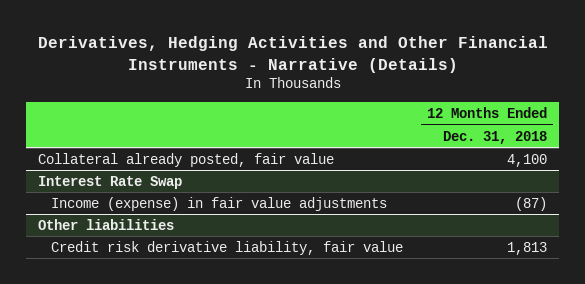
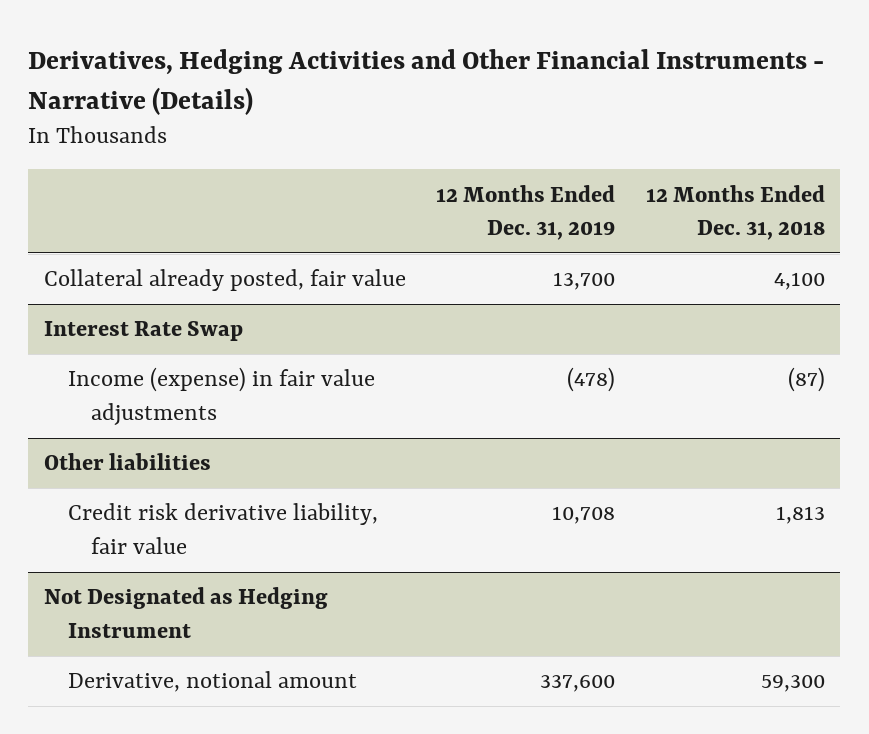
- | 12 Months Ended Dec. 31, 2018
+ | 12 Months Ended Dec. 31, 2019 | 12 Months Ended Dec. 31, 2018
+ Not Designated as Hedging Instrument
+ Derivative, notional amount | 337,600 | 59,300

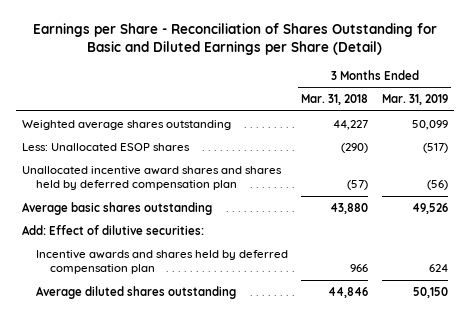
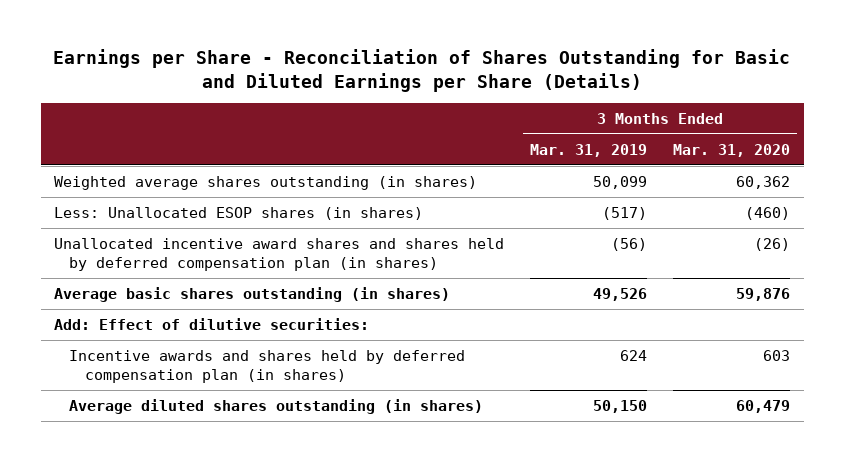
- Earnings per Share - Reconciliation of Shares Outstanding for Basic and Diluted Earnings per Share (Detail)
+ Earnings per Share - Reconciliation of Shares Outstanding for Basic and Diluted Earnings per Share (Details)
- | 3 Months Ended Mar. 31, 2018 | 3 Months Ended Mar. 31, 2019
+ | 3 Months Ended Mar. 31, 2019 | 3 Months Ended Mar. 31, 2020
- Weighted average shares outstanding | 44,227 | 50,099
- Less: Unallocated ESOP shares | (290) | (517)
- Unallocated incentive award shares and shares held by deferred compensation plan | (57) | (56)
- Average basic shares outstanding | 43,880 | 49,526
+ Weighted average shares outstanding (in shares) | 50,099 | 60,362
+ Less: Unallocated ESOP shares (in shares) | (517) | (460)
+ Unallocated incentive award shares and shares held by deferred compensation plan (in shares) | (56) | (26)
+ Average basic shares outstanding (in shares) | 49,526 | 59,876
- Incentive awards and shares held by deferred compensation plan | 966 | 624
- Average diluted shares outstanding | 44,846 | 50,150
+ Incentive awards and shares held by deferred compensation plan (in shares) | 624 | 603
+ Average diluted shares outstanding (in shares) | 50,150 | 60,479

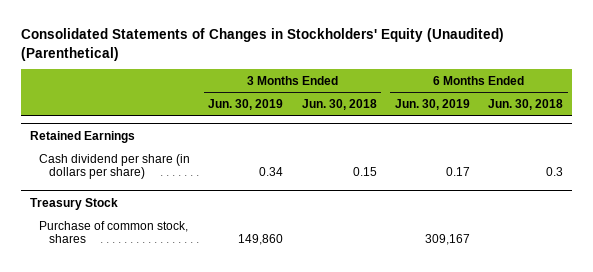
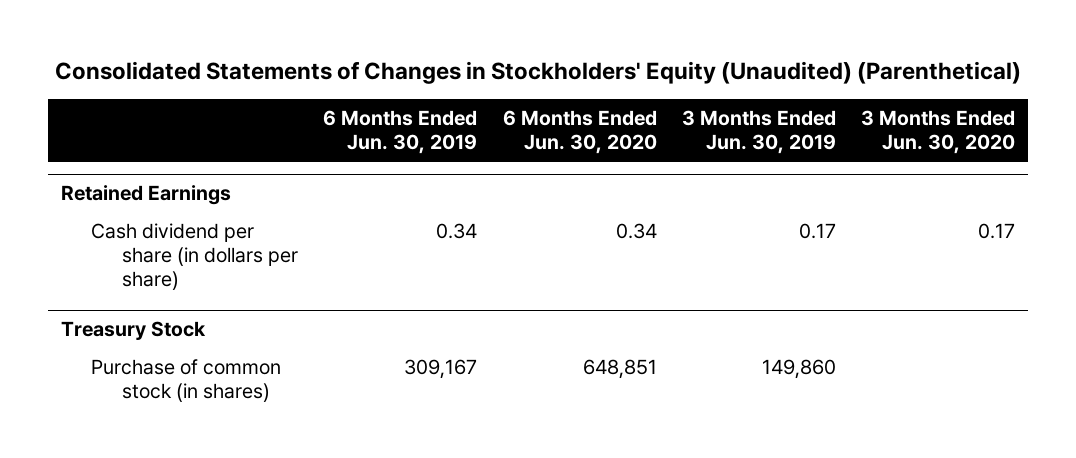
- | 3 Months Ended Jun. 30, 2019 | 3 Months Ended Jun. 30, 2018 | 6 Months Ended Jun. 30, 2019 | 6 Months Ended Jun. 30, 2018
+ | 6 Months Ended Jun. 30, 2019 | 6 Months Ended Jun. 30, 2020 | 3 Months Ended Jun. 30, 2019 | 3 Months Ended Jun. 30, 2020
@ Retained Earnings
- Cash dividend per share (in dollars per share) | 0.34 | 0.15 | 0.17 | 0.3
+ Cash dividend per share (in dollars per share) | 0.34 | 0.34 | 0.17 | 0.17
@ Treasury Stock
- Purchase of common stock, shares | 149,860 | | 309,167 |
+ Purchase of common stock (in shares) | 309,167 | 648,851 | 149,860 |

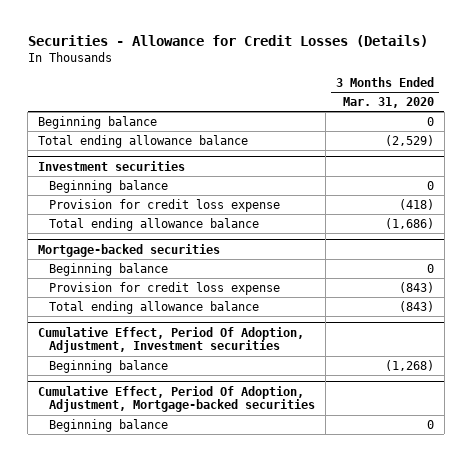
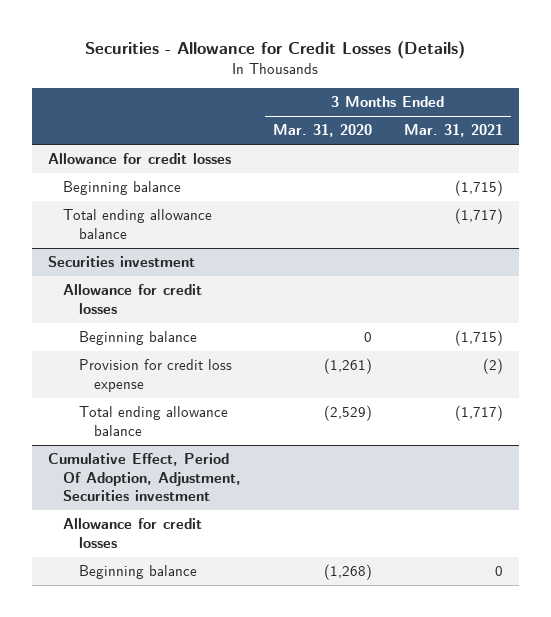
- | 3 Months Ended Mar. 31, 2020
+ | 3 Months Ended Mar. 31, 2020 | 3 Months Ended Mar. 31, 2021
+ Allowance for credit losses
+ Beginning balance | | (1,715)
+ Total ending allowance balance | | (1,717)
+ Securities investment
+ Allowance for credit losses
+ Provision for credit loss expense | (1,261) | (2)
- Investment securities
- Beginning balance | 0
- Provision for credit loss expense | (418)
- Total ending allowance balance | (1,686)
- Mortgage-backed securities
- Beginning balance | 0
- Provision for credit loss expense | (843)
- Total ending allowance balance | (843)
- Cumulative Effect, Period Of Adoption, Adjustment, Investment securities
+ Cumulative Effect, Period Of Adoption, Adjustment, Securities investment
+ Allowance for credit losses
- Cumulative Effect, Period Of Adoption, Adjustment, Mortgage-backed securities
- Beginning balance | 0

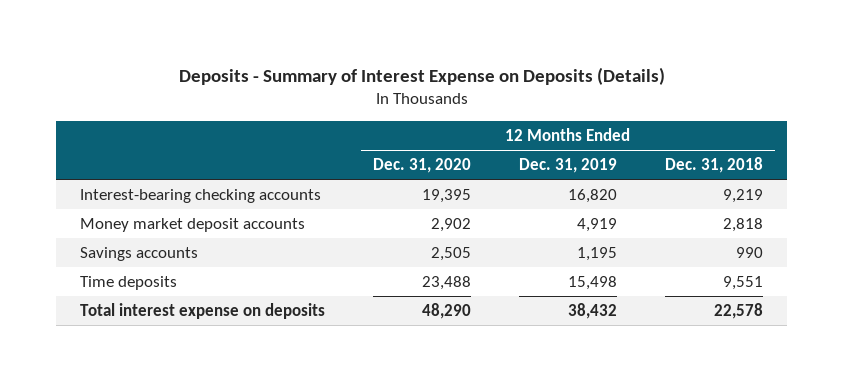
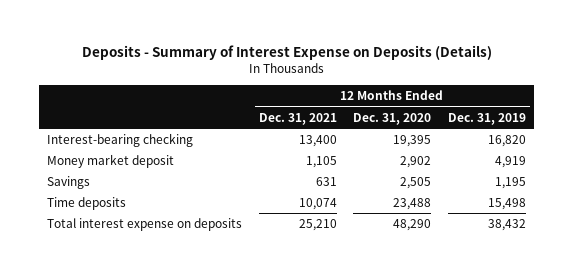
- | 12 Months Ended Dec. 31, 2020 | 12 Months Ended Dec. 31, 2019 | 12 Months Ended Dec. 31, 2018
+ | 12 Months Ended Dec. 31, 2021 | 12 Months Ended Dec. 31, 2020 | 12 Months Ended Dec. 31, 2019
- Interest-bearing checking accounts | 19,395 | 16,820 | 9,219
- Money market deposit accounts | 2,902 | 4,919 | 2,818
- Savings accounts | 2,505 | 1,195 | 990
+ Interest-bearing checking | 13,400 | 19,395 | 16,820
+ Money market deposit | 1,105 | 2,902 | 4,919
+ Savings | 631 | 2,505 | 1,195

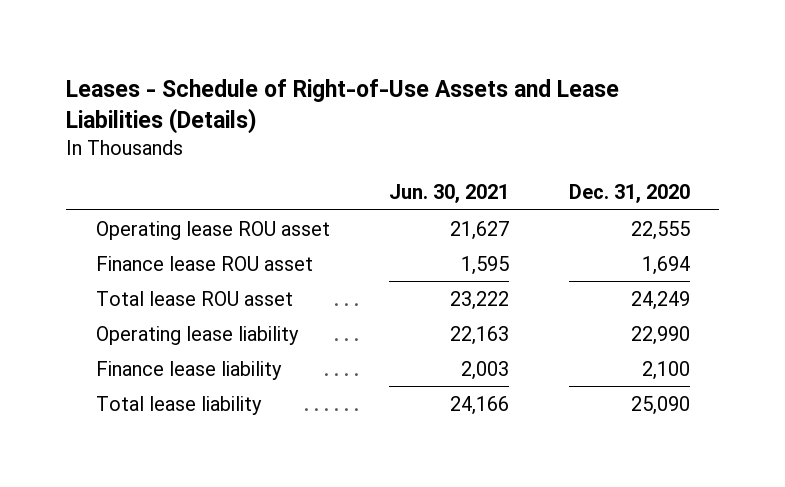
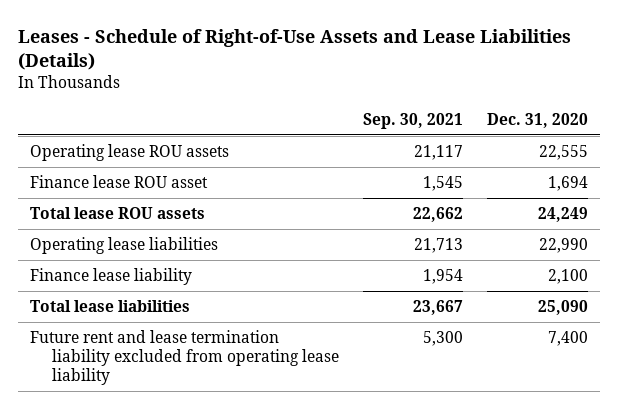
- | Jun. 30, 2021 | Dec. 31, 2020
+ | Sep. 30, 2021 | Dec. 31, 2020
- Operating lease ROU asset | 21,627 | 22,555
+ Operating lease ROU assets | 21,117 | 22,555
- Total lease ROU asset | 23,222 | 24,249
- Operating lease liability | 22,163 | 22,990
+ Total lease ROU assets | 22,662 | 24,249
+ Operating lease liabilities | 21,713 | 22,990
- Total lease liability | 24,166 | 25,090
+ Total lease liabilities | 23,667 | 25,090
+ Future rent and lease termination liability excluded from operating lease liability | 5,300 | 7,400

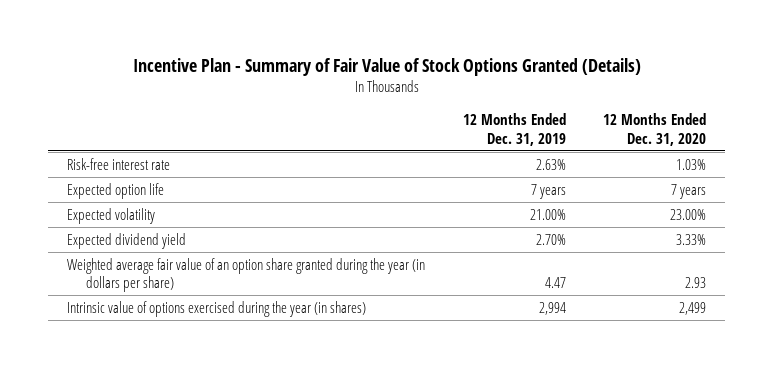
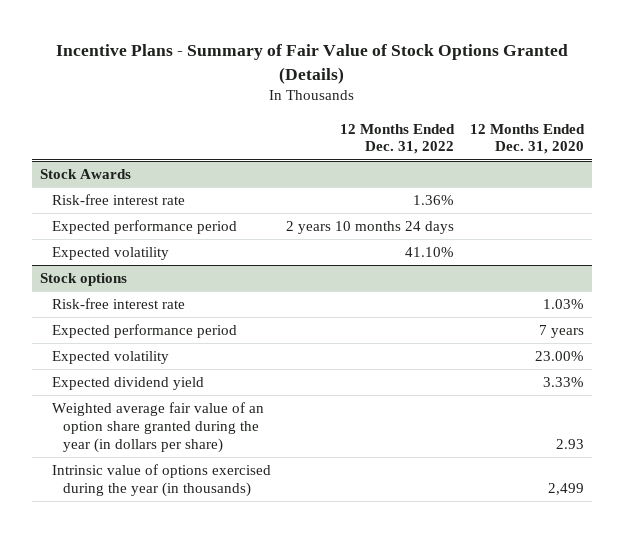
- Incentive Plan - Summary of Fair Value of Stock Options Granted (Details)
+ Incentive Plans - Summary of Fair Value of Stock Options Granted (Details)
- | 12 Months Ended Dec. 31, 2019 | 12 Months Ended Dec. 31, 2020
+ | 12 Months Ended Dec. 31, 2022 | 12 Months Ended Dec. 31, 2020
+ Stock Awards
+ Risk-free interest rate | 1.36% |
+ Expected performance period | 2 years 10 months 24 days |
+ Expected volatility | 41.10% |
+ Stock options
- Expected option life | 7 years | 7 years
+ Expected performance period | | 7 years
- Intrinsic value of options exercised during the year (in shares) | 2,994 | 2,499
+ Intrinsic value of options exercised during the year (in thousands) | | 2,499

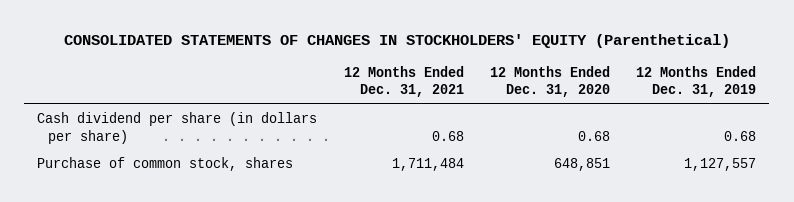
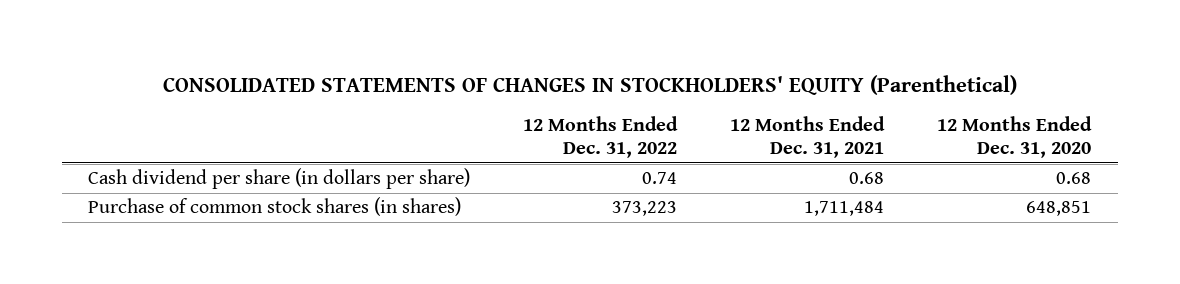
- | 12 Months Ended Dec. 31, 2021 | 12 Months Ended Dec. 31, 2020 | 12 Months Ended Dec. 31, 2019
+ | 12 Months Ended Dec. 31, 2022 | 12 Months Ended Dec. 31, 2021 | 12 Months Ended Dec. 31, 2020
- Purchase of common stock, shares | 1,711,484 | 648,851 | 1,127,557
+ Purchase of common stock shares (in shares) | 373,223 | 1,711,484 | 648,851

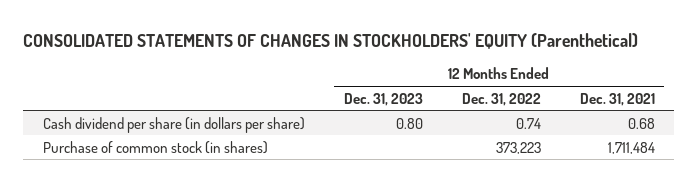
- | 12 Months Ended Dec. 31, 2022 | 12 Months Ended Dec. 31, 2021 | 12 Months Ended Dec. 31, 2020
+ | 12 Months Ended Dec. 31, 2023 | 12 Months Ended Dec. 31, 2022 | 12 Months Ended Dec. 31, 2021
- Purchase of common stock shares (in shares) | 373,223 | 1,711,484 | 648,851
+ Purchase of common stock (in shares) | | 373,223 | 1,711,484

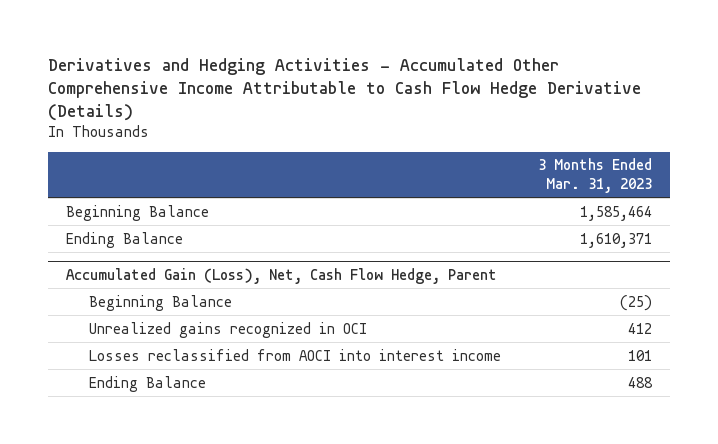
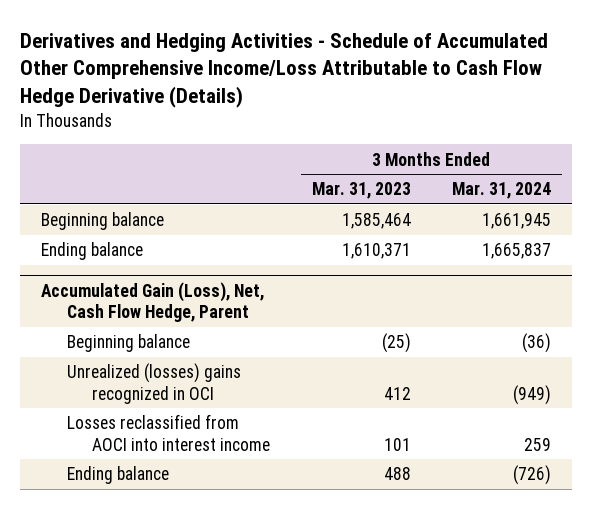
- Derivatives and Hedging Activities - Accumulated Other Comprehensive Income Attributable to Cash Flow Hedge Derivative (Details)
+ Derivatives and Hedging Activities - Schedule of Accumulated Other Comprehensive Income/Loss Attributable to Cash Flow Hedge Derivative (Details)
- | 3 Months Ended Mar. 31, 2023
+ | 3 Months Ended Mar. 31, 2023 | 3 Months Ended Mar. 31, 2024
- Beginning Balance | 1,585,464
- Ending Balance | 1,610,371
+ Beginning balance | 1,585,464 | 1,661,945
+ Ending balance | 1,610,371 | 1,665,837
@ Accumulated Gain (Loss), Net, Cash Flow Hedge, Parent
- Beginning Balance | (25)
- Unrealized gains recognized in OCI | 412
+ Beginning balance | (25) | (36)
+ Unrealized (losses) gains recognized in OCI | 412 | (949)
- Ending Balance | 488
+ Ending balance | 488 | (726)

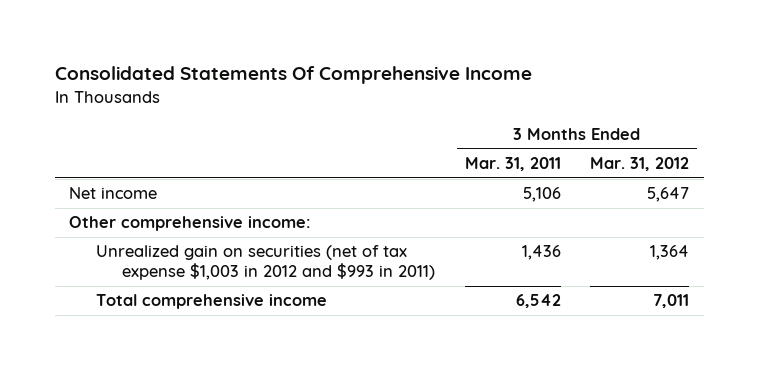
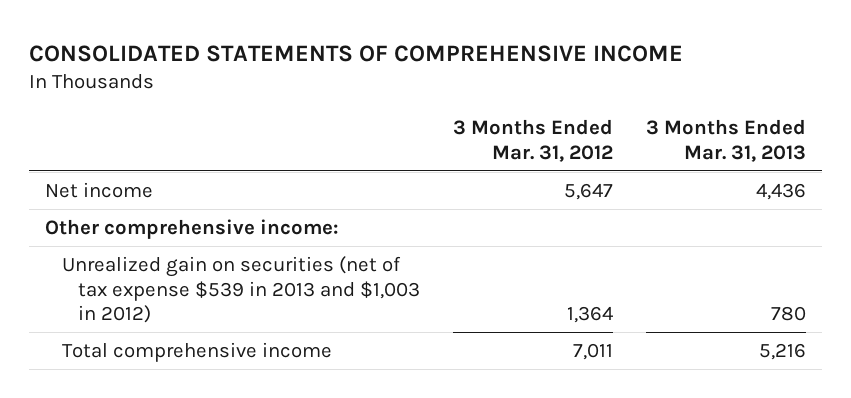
- Consolidated Statements Of Comprehensive Income
+ CONSOLIDATED STATEMENTS OF COMPREHENSIVE INCOME
- | 3 Months Ended Mar. 31, 2011 | 3 Months Ended Mar. 31, 2012
+ | 3 Months Ended Mar. 31, 2012 | 3 Months Ended Mar. 31, 2013
- Unrealized gain on securities (net of tax expense $1,003 in 2012 and $993 in 2011) | 1,436 | 1,364
+ Unrealized gain on securities (net of tax expense $539 in 2013 and $1,003 in 2012) | 1,364 | 780

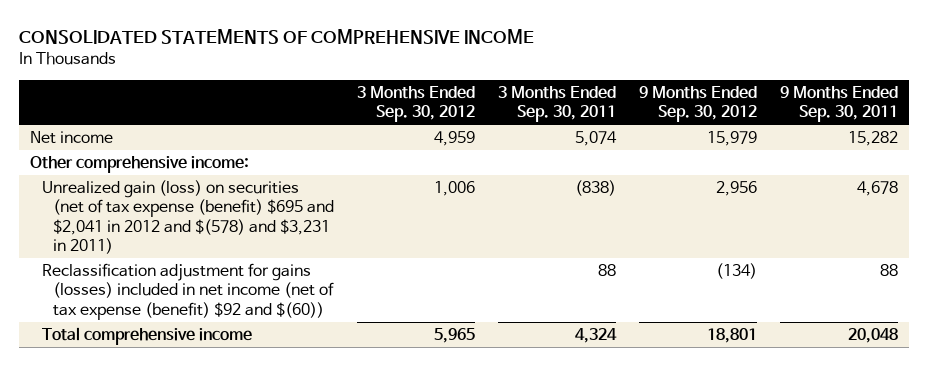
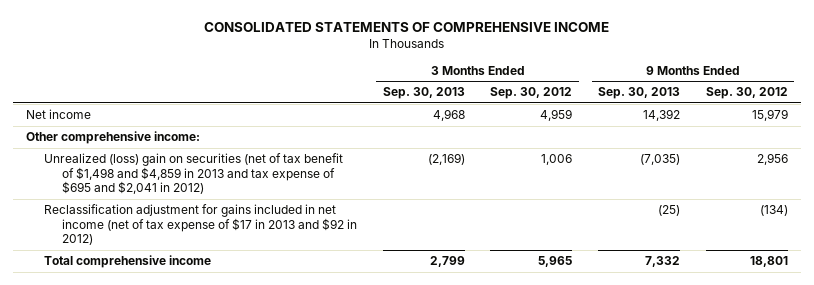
- | 3 Months Ended Sep. 30, 2012 | 3 Months Ended Sep. 30, 2011 | 9 Months Ended Sep. 30, 2012 | 9 Months Ended Sep. 30, 2011
+ | 3 Months Ended Sep. 30, 2013 | 3 Months Ended Sep. 30, 2012 | 9 Months Ended Sep. 30, 2013 | 9 Months Ended Sep. 30, 2012
- Unrealized gain (loss) on securities (net of tax expense (benefit) $695 and $2,041 in 2012 and $(578) and $3,231 in 2011) | 1,006 | (838) | 2,956 | 4,678
- Reclassification adjustment for gains (losses) included in net income (net of tax expense (benefit) $92 and $(60)) | | 88 | (134) | 88
+ Unrealized (loss) gain on securities (net of tax benefit of $1,498 and $4,859 in 2013 and tax expense of $695 and $2,041 in 2012) | (2,169) | 1,006 | (7,035) | 2,956
+ Reclassification adjustment for gains included in net income (net of tax expense of $17 in 2013 and $92 in 2012) | | | (25) | (134)

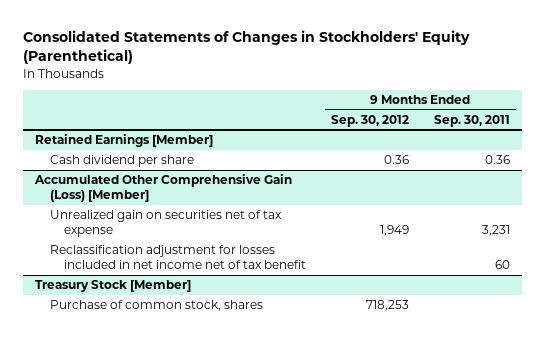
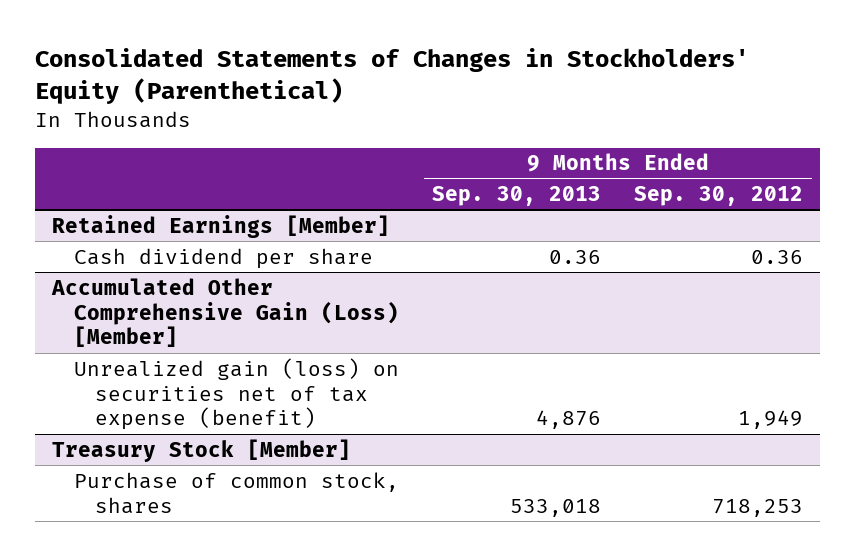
- | 9 Months Ended Sep. 30, 2012 | 9 Months Ended Sep. 30, 2011
+ | 9 Months Ended Sep. 30, 2013 | 9 Months Ended Sep. 30, 2012
@ Accumulated Other Comprehensive Gain (Loss) [Member]
- Unrealized gain on securities net of tax expense | 1,949 | 3,231
- Reclassification adjustment for losses included in net income net of tax benefit | | 60
+ Unrealized gain (loss) on securities net of tax expense (benefit) | 4,876 | 1,949

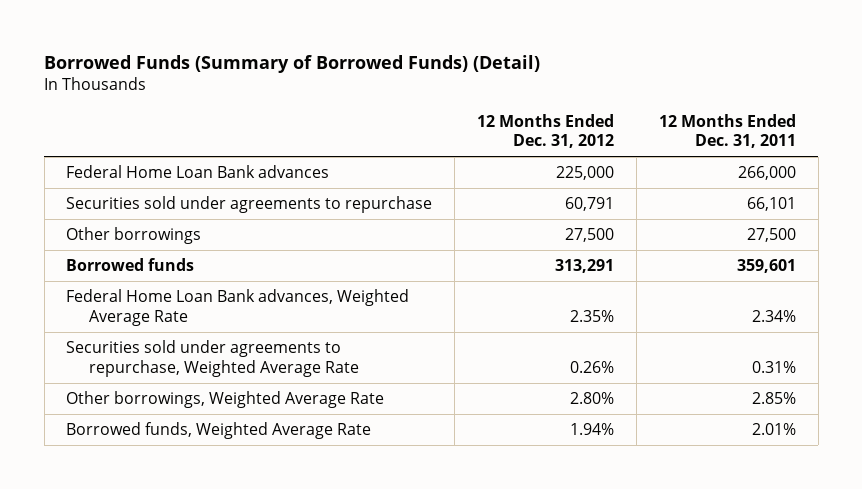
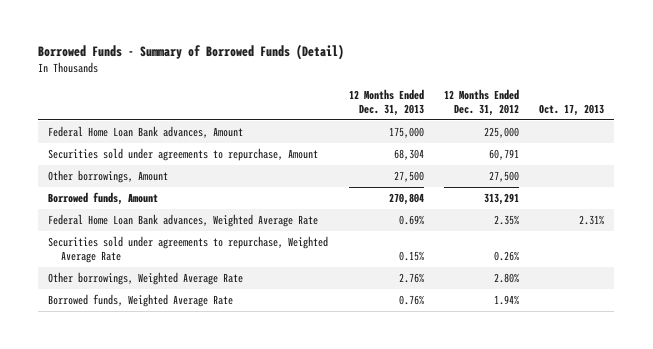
- Borrowed Funds (Summary of Borrowed Funds) (Detail)
+ Borrowed Funds - Summary of Borrowed Funds (Detail)
- | 12 Months Ended Dec. 31, 2012 | 12 Months Ended Dec. 31, 2011
+ | 12 Months Ended Dec. 31, 2013 | 12 Months Ended Dec. 31, 2012 | Oct. 17, 2013
- Federal Home Loan Bank advances | 225,000 | 266,000
- Securities sold under agreements to repurchase | 60,791 | 66,101
- Other borrowings | 27,500 | 27,500
- Borrowed funds | 313,291 | 359,601
+ Federal Home Loan Bank advances, Amount | 175,000 | 225,000 |
+ Securities sold under agreements to repurchase, Amount | 68,304 | 60,791 |
+ Other borrowings, Amount | 27,500 | 27,500 |
+ Borrowed funds, Amount | 270,804 | 313,291 |

